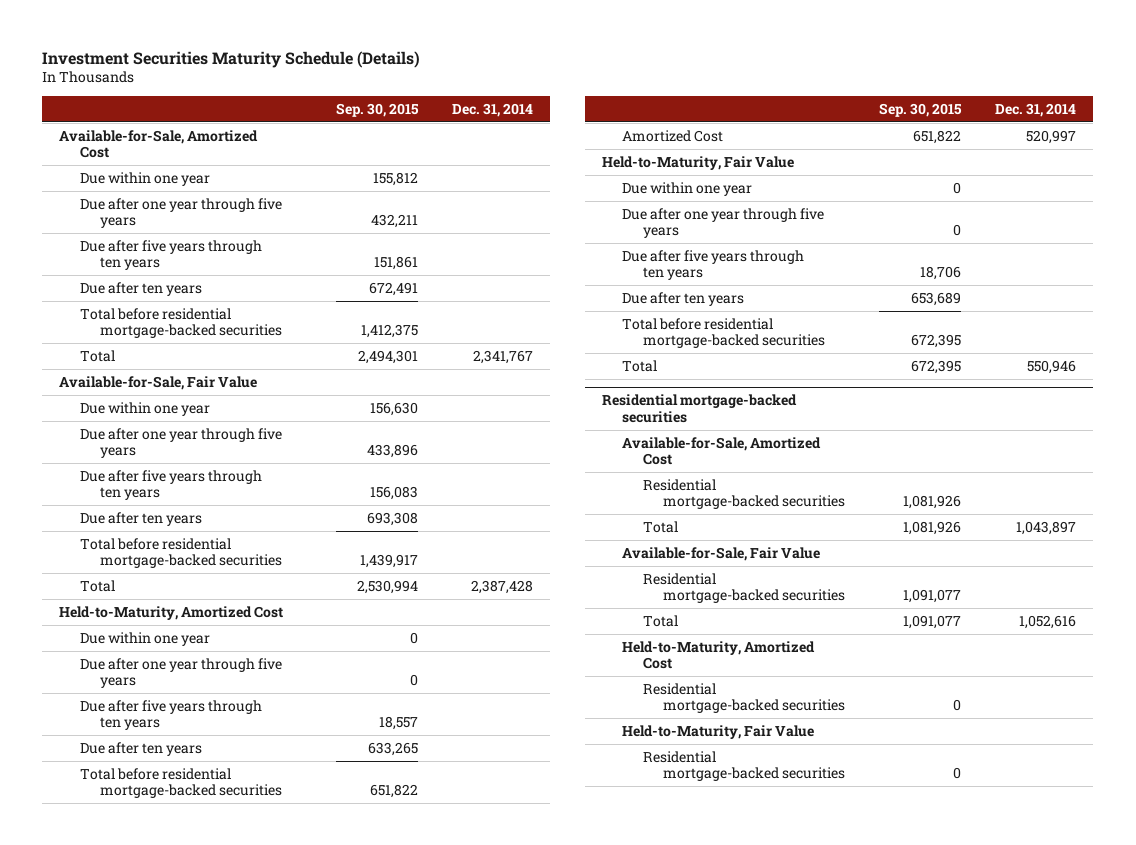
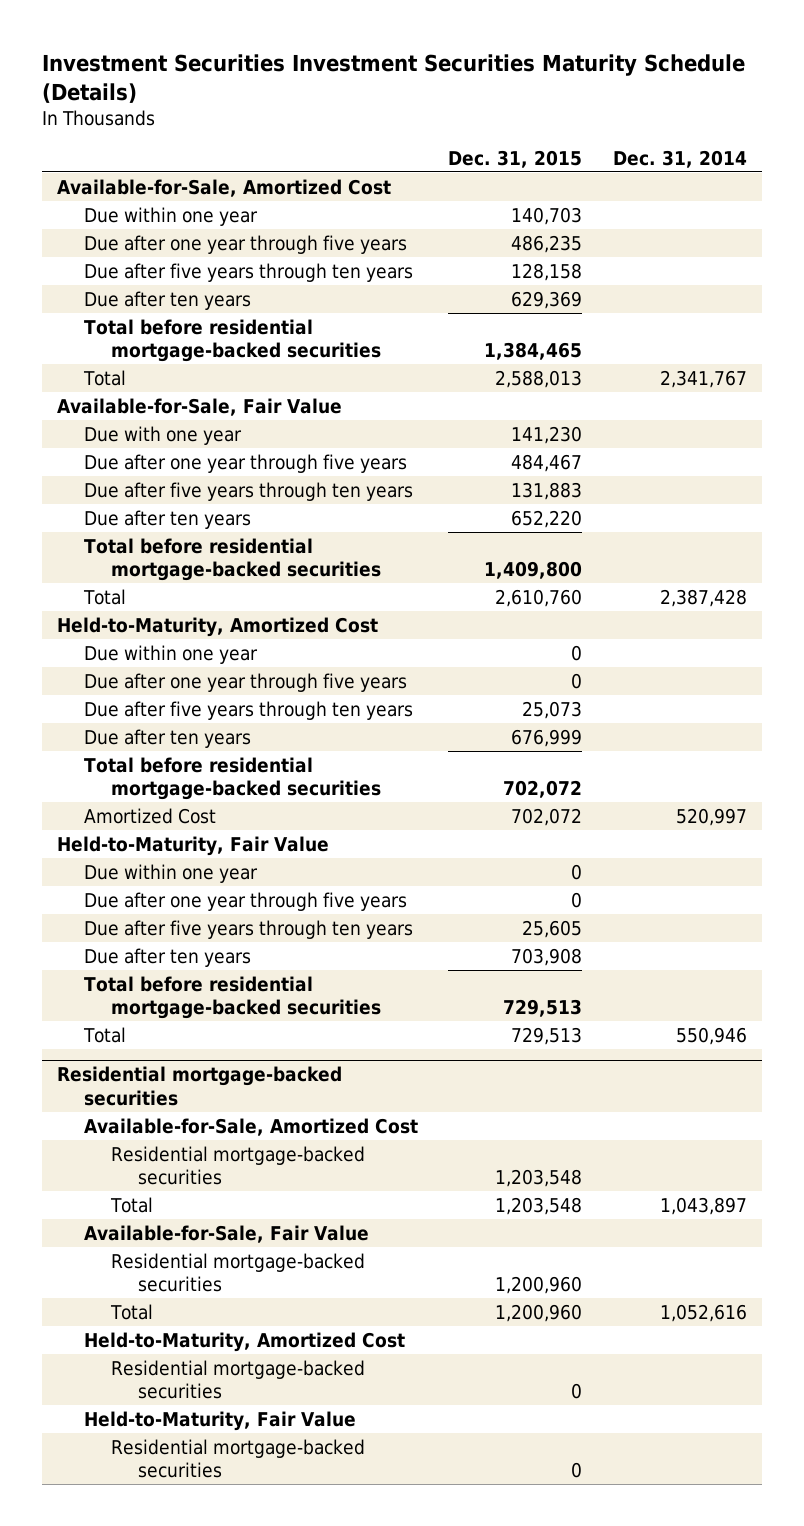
- Investment Securities Maturity Schedule (Details)
+ Investment Securities Investment Securities Maturity Schedule (Details)
- | Sep. 30, 2015 | Dec. 31, 2014
+ | Dec. 31, 2015 | Dec. 31, 2014
- Due within one year | 156,630 |
+ Due with one year | 141,230 |

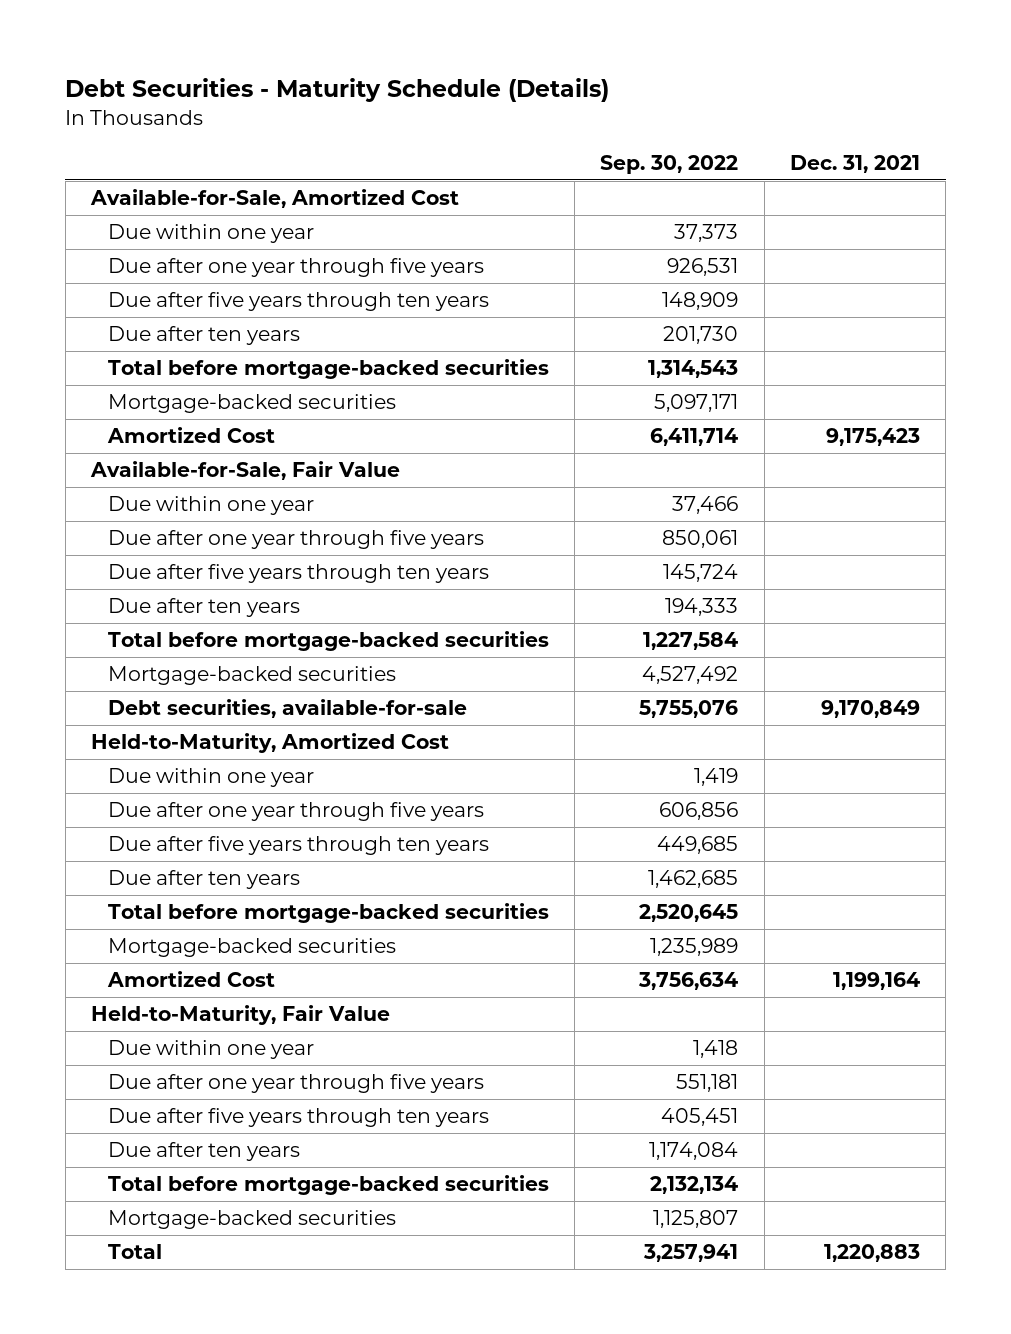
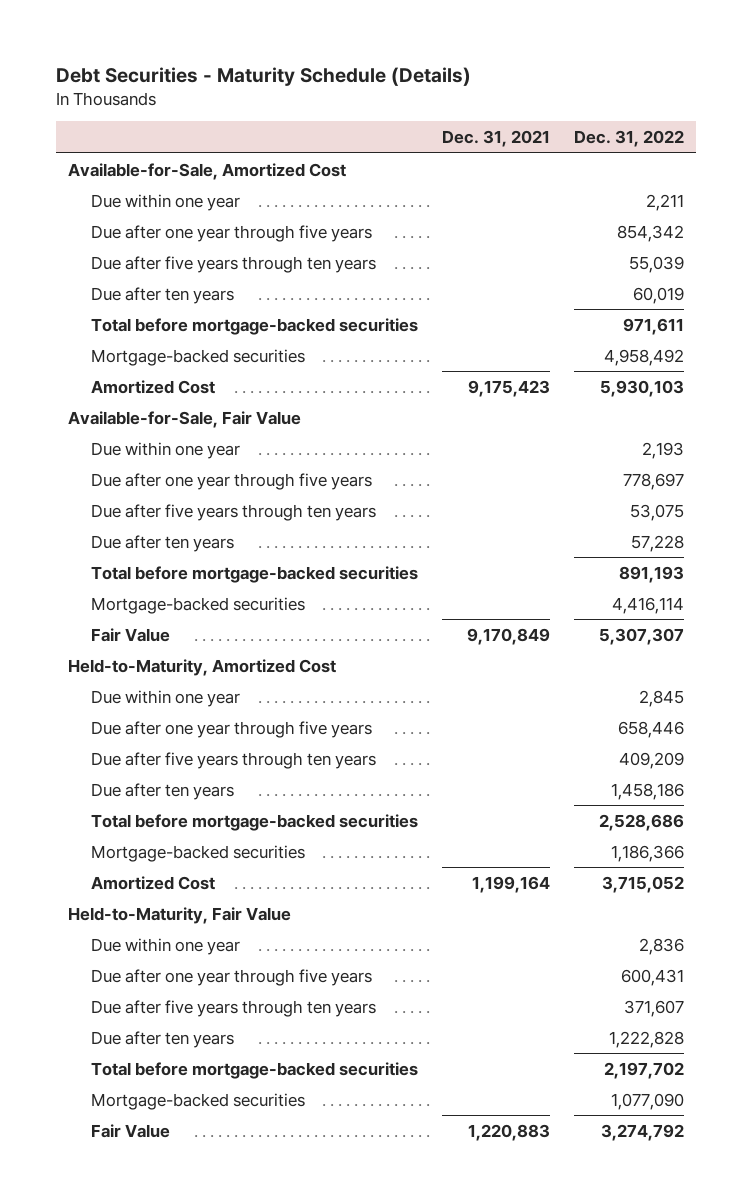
- | Sep. 30, 2022 | Dec. 31, 2021
+ | Dec. 31, 2021 | Dec. 31, 2022
- Debt securities, available-for-sale | 5,755,076 | 9,170,849
+ Fair Value | 9,170,849 | 5,307,307
- Total | 3,257,941 | 1,220,883
+ Fair Value | 1,220,883 | 3,274,792

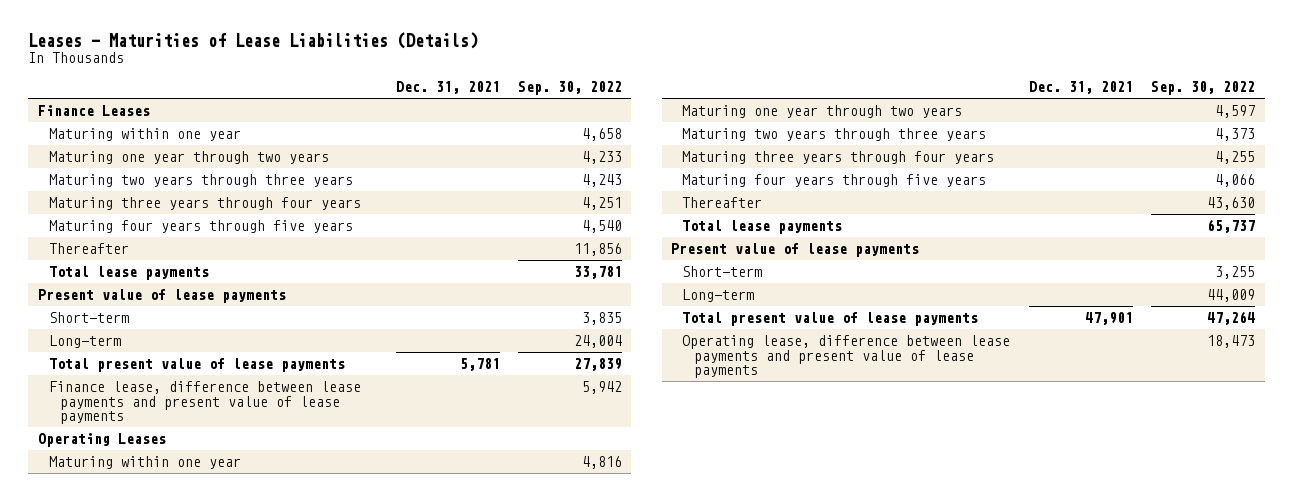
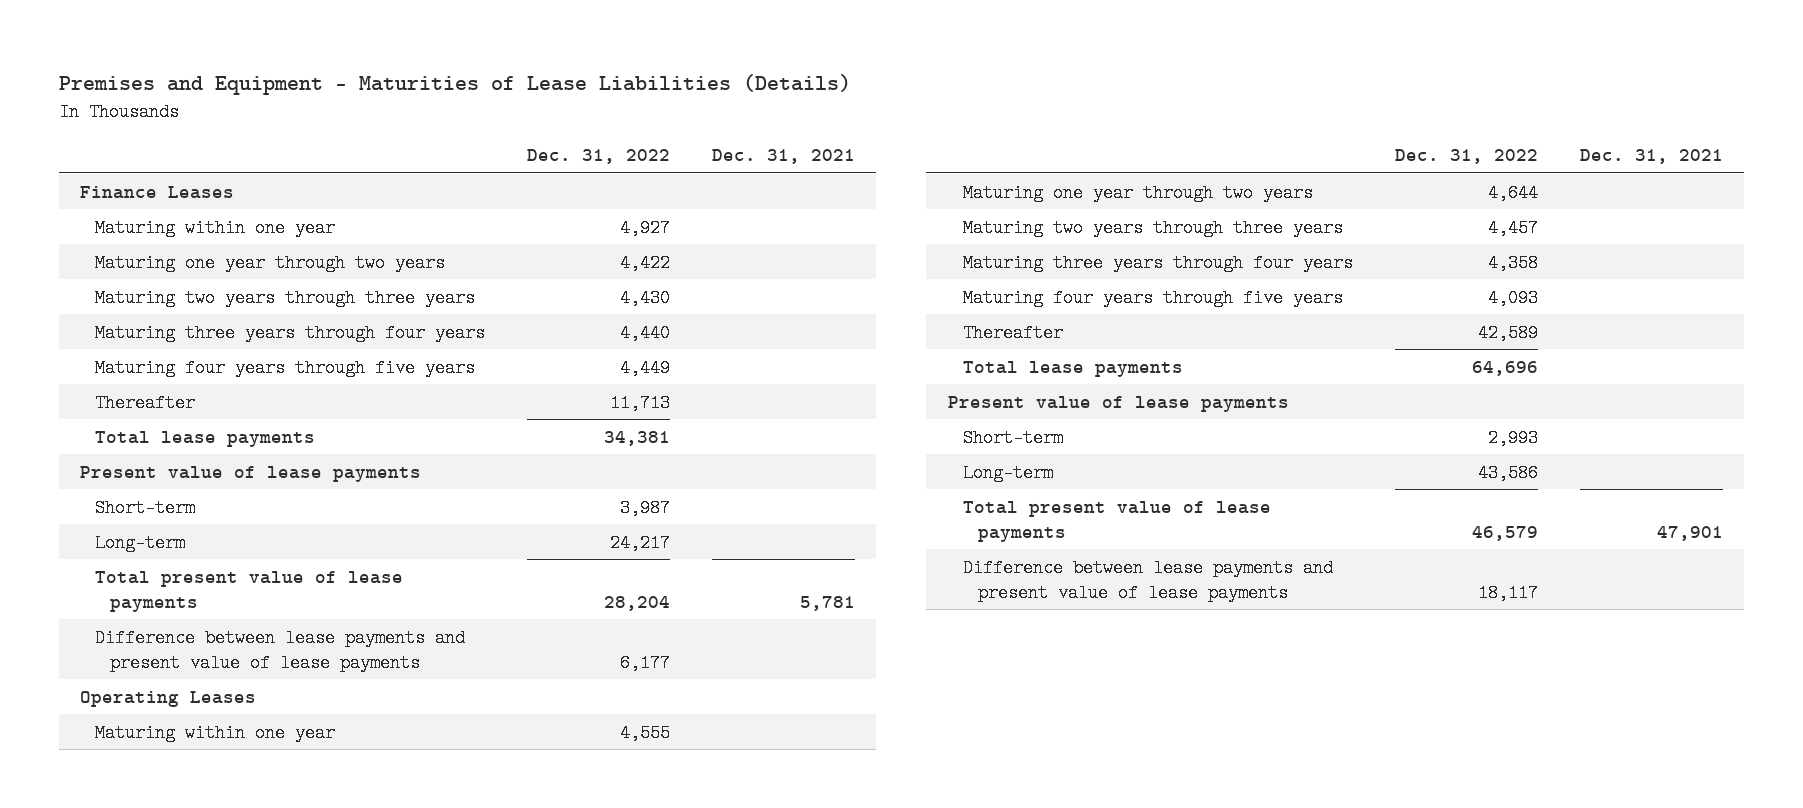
- Leases - Maturities of Lease Liabilities (Details)
+ Premises and Equipment - Maturities of Lease Liabilities (Details)
- | Dec. 31, 2021 | Sep. 30, 2022
+ | Dec. 31, 2022 | Dec. 31, 2021
- Finance lease, difference between lease payments and present value of lease payments | | 5,942
+ Difference between lease payments and present value of lease payments | 6,177 |
- Operating lease, difference between lease payments and present value of lease payments | | 18,473
+ Difference between lease payments and present value of lease payments | 18,117 |

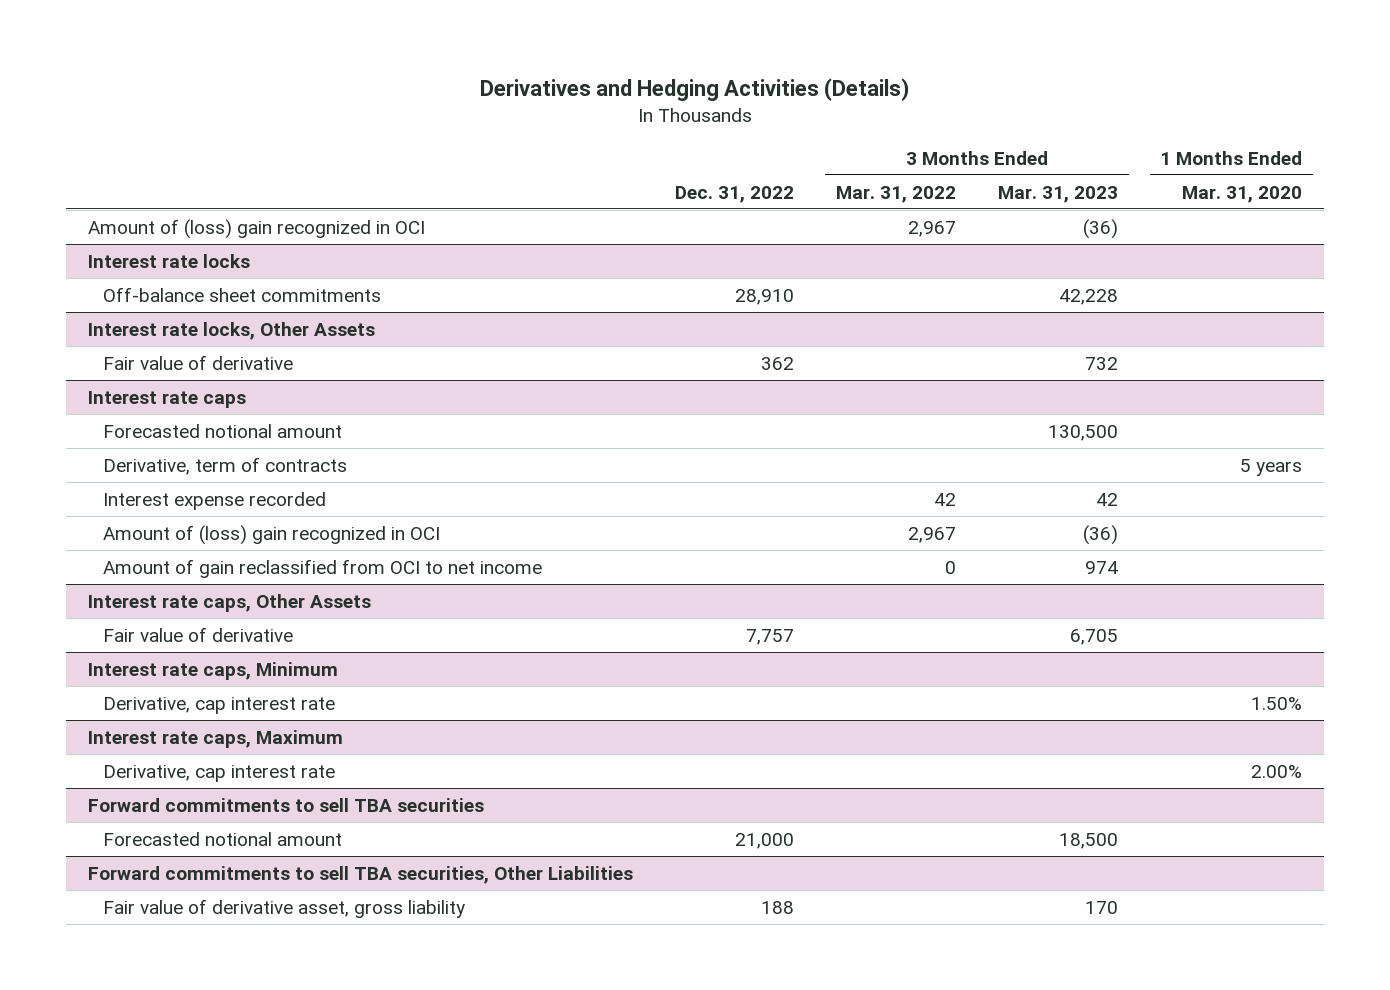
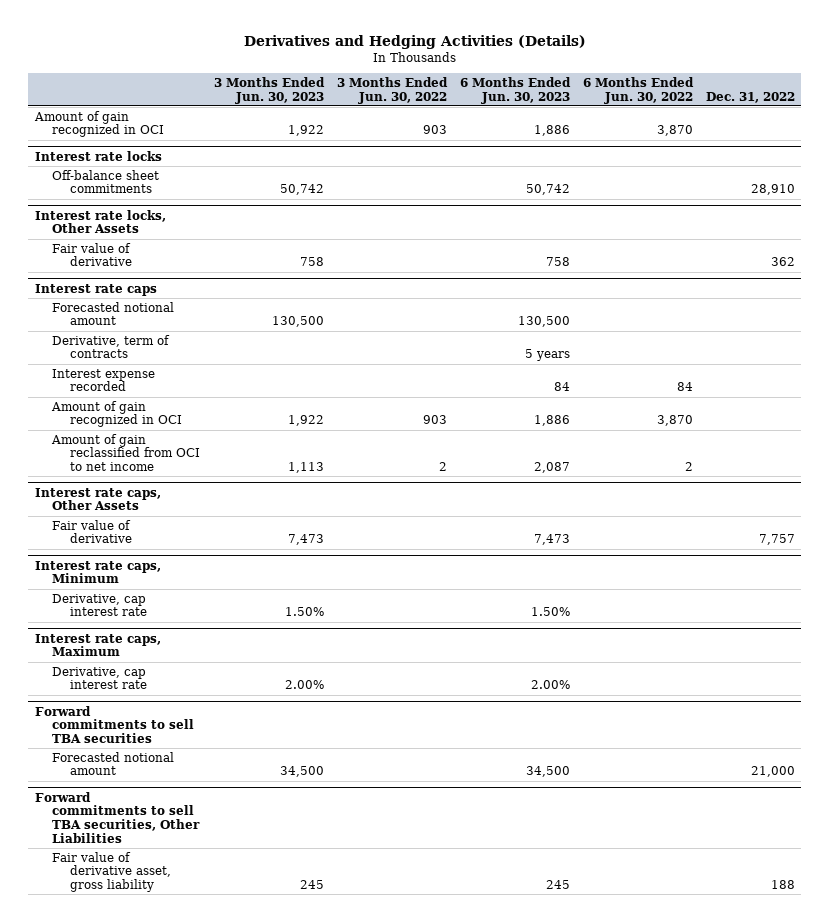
- | Dec. 31, 2022 | 3 Months Ended Mar. 31, 2022 | 3 Months Ended Mar. 31, 2023 | 1 Months Ended Mar. 31, 2020
+ | 3 Months Ended Jun. 30, 2023 | 3 Months Ended Jun. 30, 2022 | 6 Months Ended Jun. 30, 2023 | 6 Months Ended Jun. 30, 2022 | Dec. 31, 2022
- Amount of (loss) gain recognized in OCI | | 2,967 | (36) |
+ Amount of gain recognized in OCI | 1,922 | 903 | 1,886 | 3,870 |
@ Interest rate caps
- Amount of (loss) gain recognized in OCI | | 2,967 | (36) |
+ Amount of gain recognized in OCI | 1,922 | 903 | 1,886 | 3,870 |

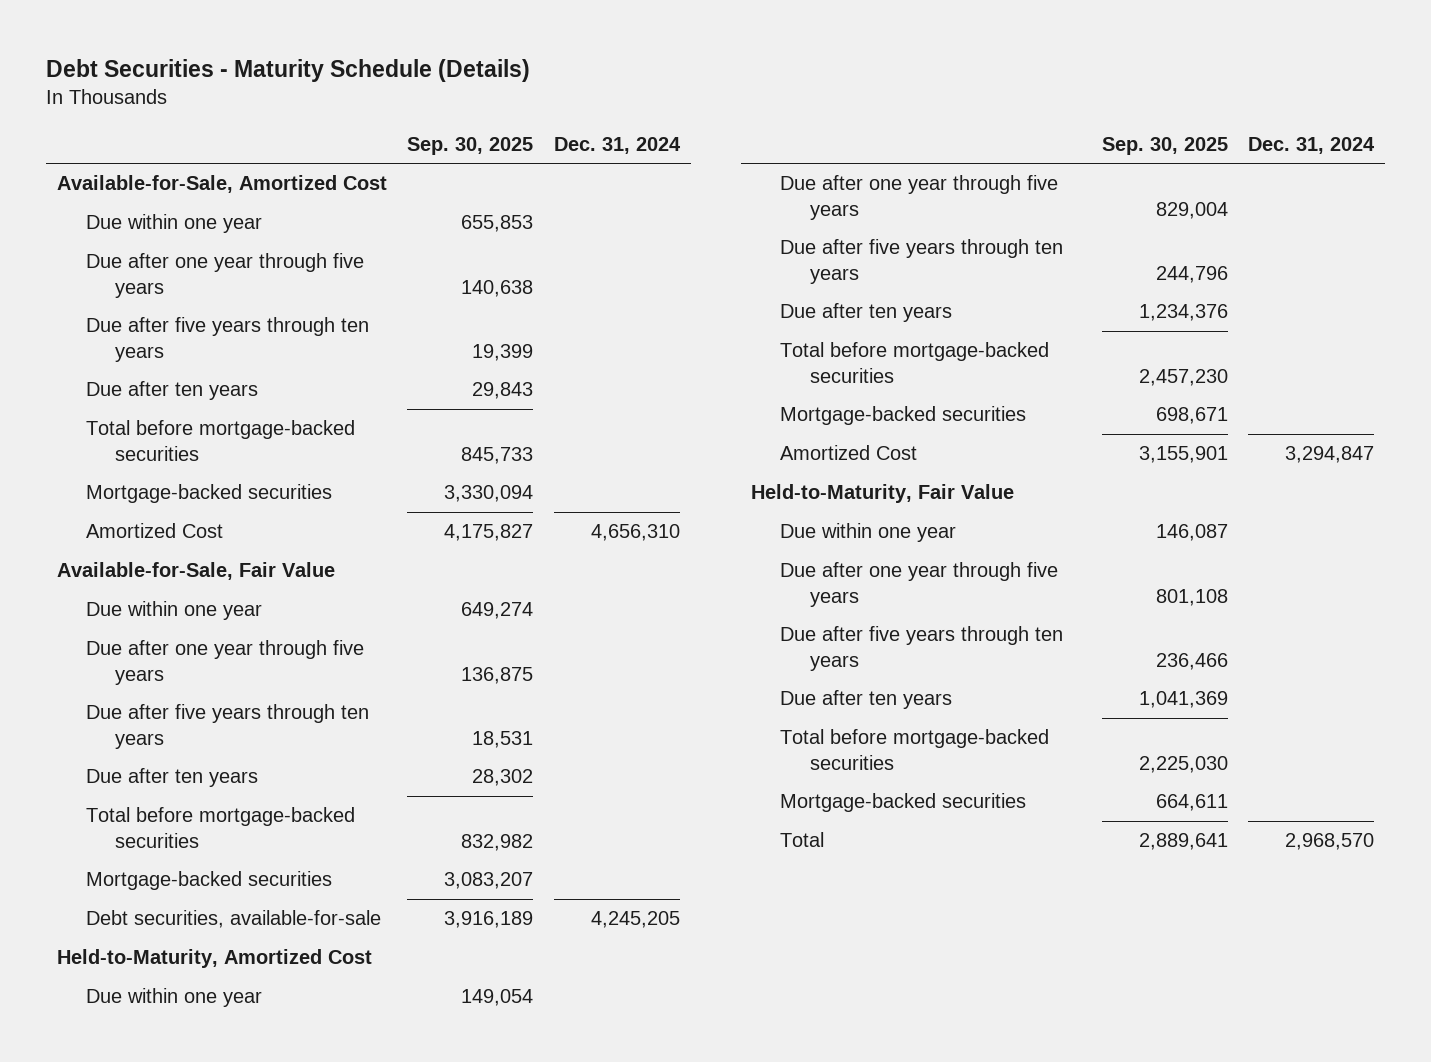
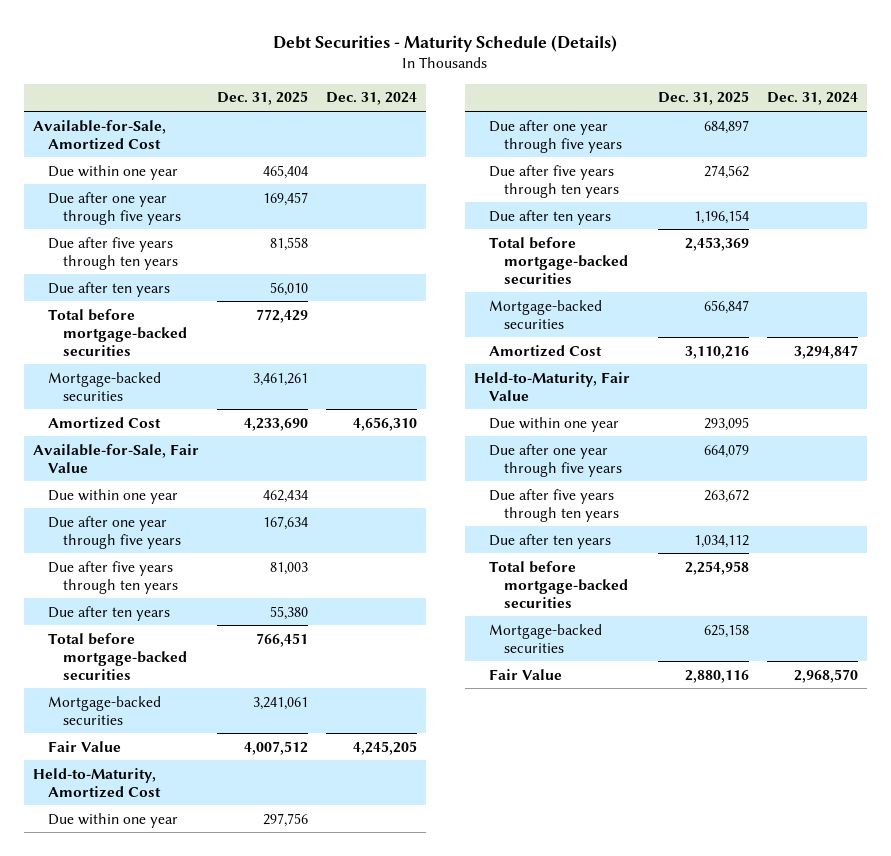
- | Sep. 30, 2025 | Dec. 31, 2024
+ | Dec. 31, 2025 | Dec. 31, 2024
- Debt securities, available-for-sale | 3,916,189 | 4,245,205
+ Fair Value | 4,007,512 | 4,245,205
- Total | 2,889,641 | 2,968,570
+ Fair Value | 2,880,116 | 2,968,570

